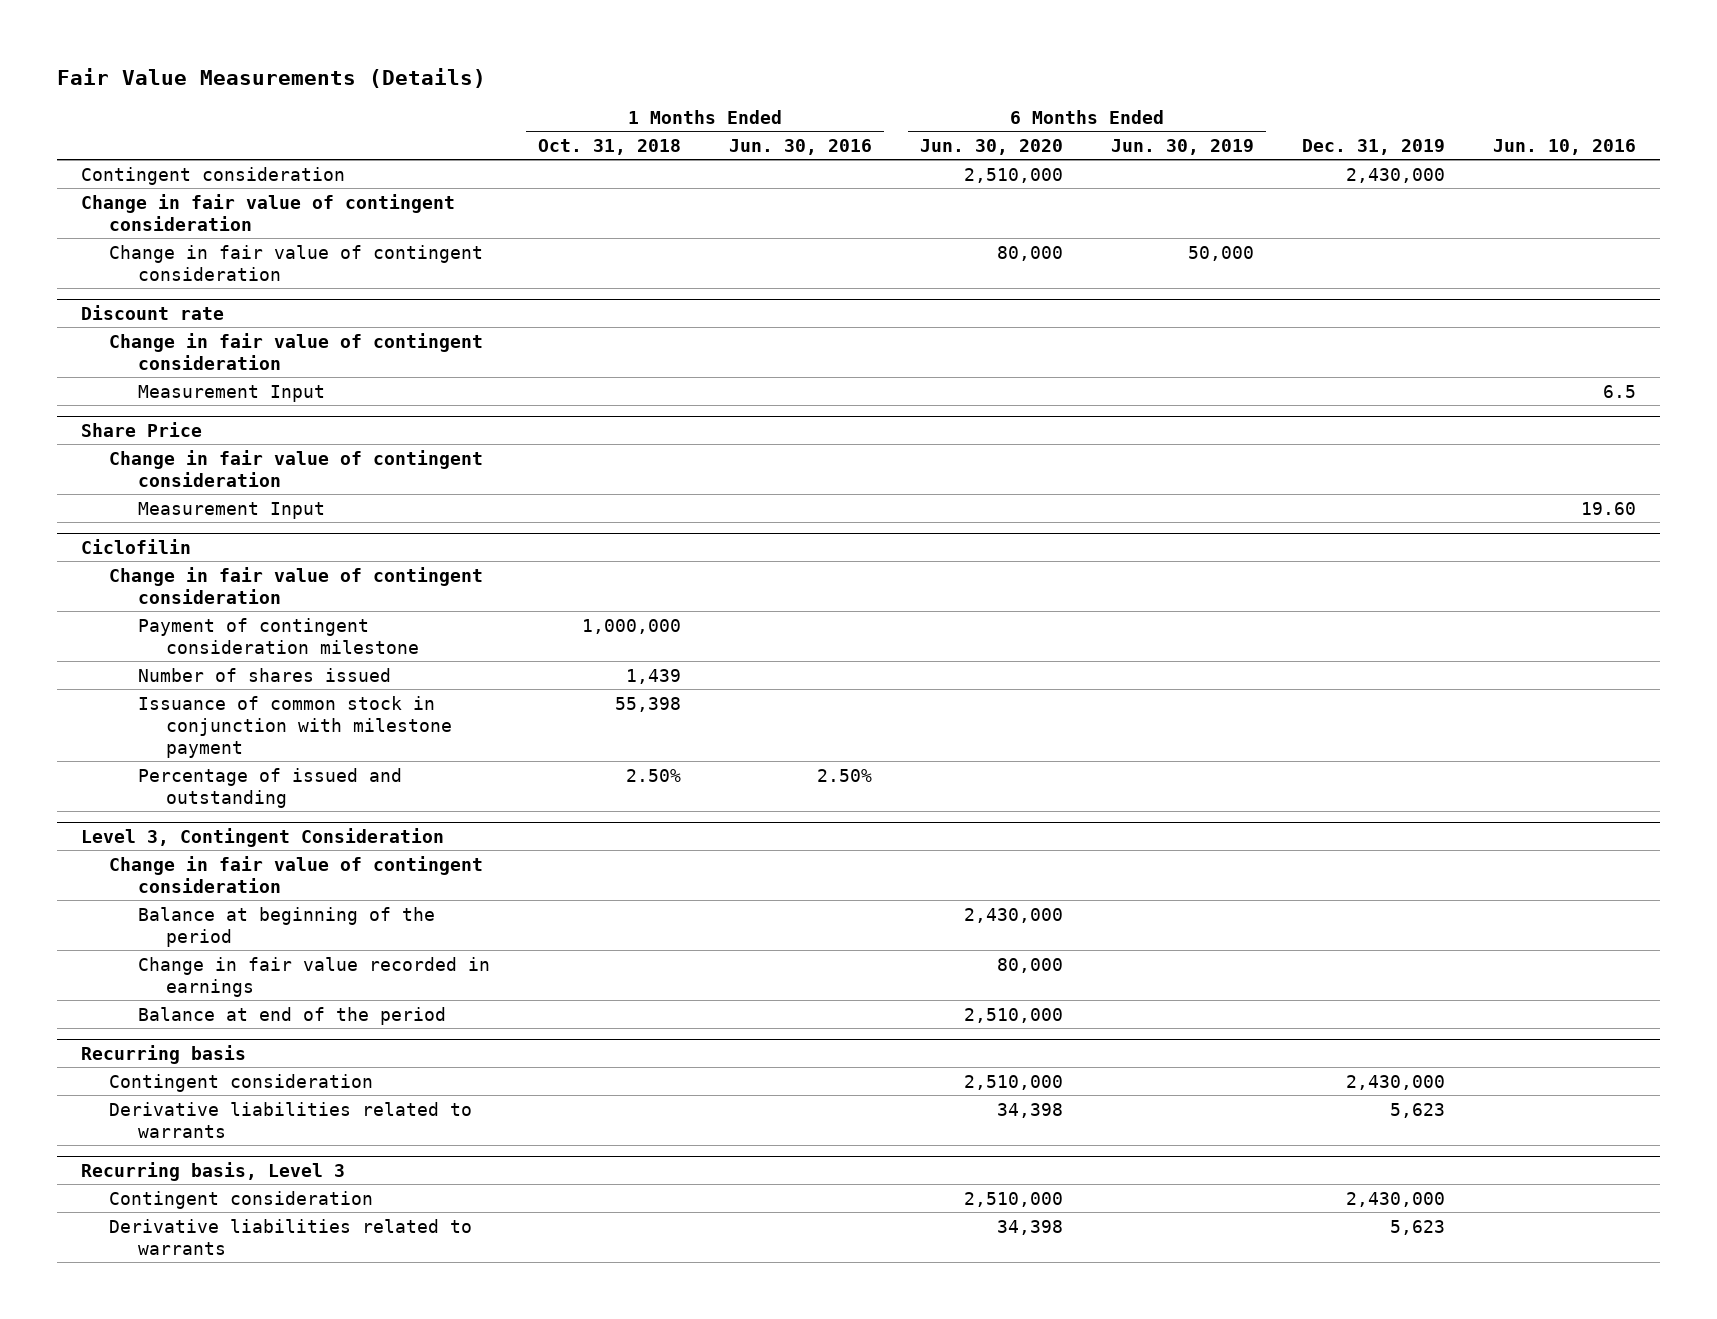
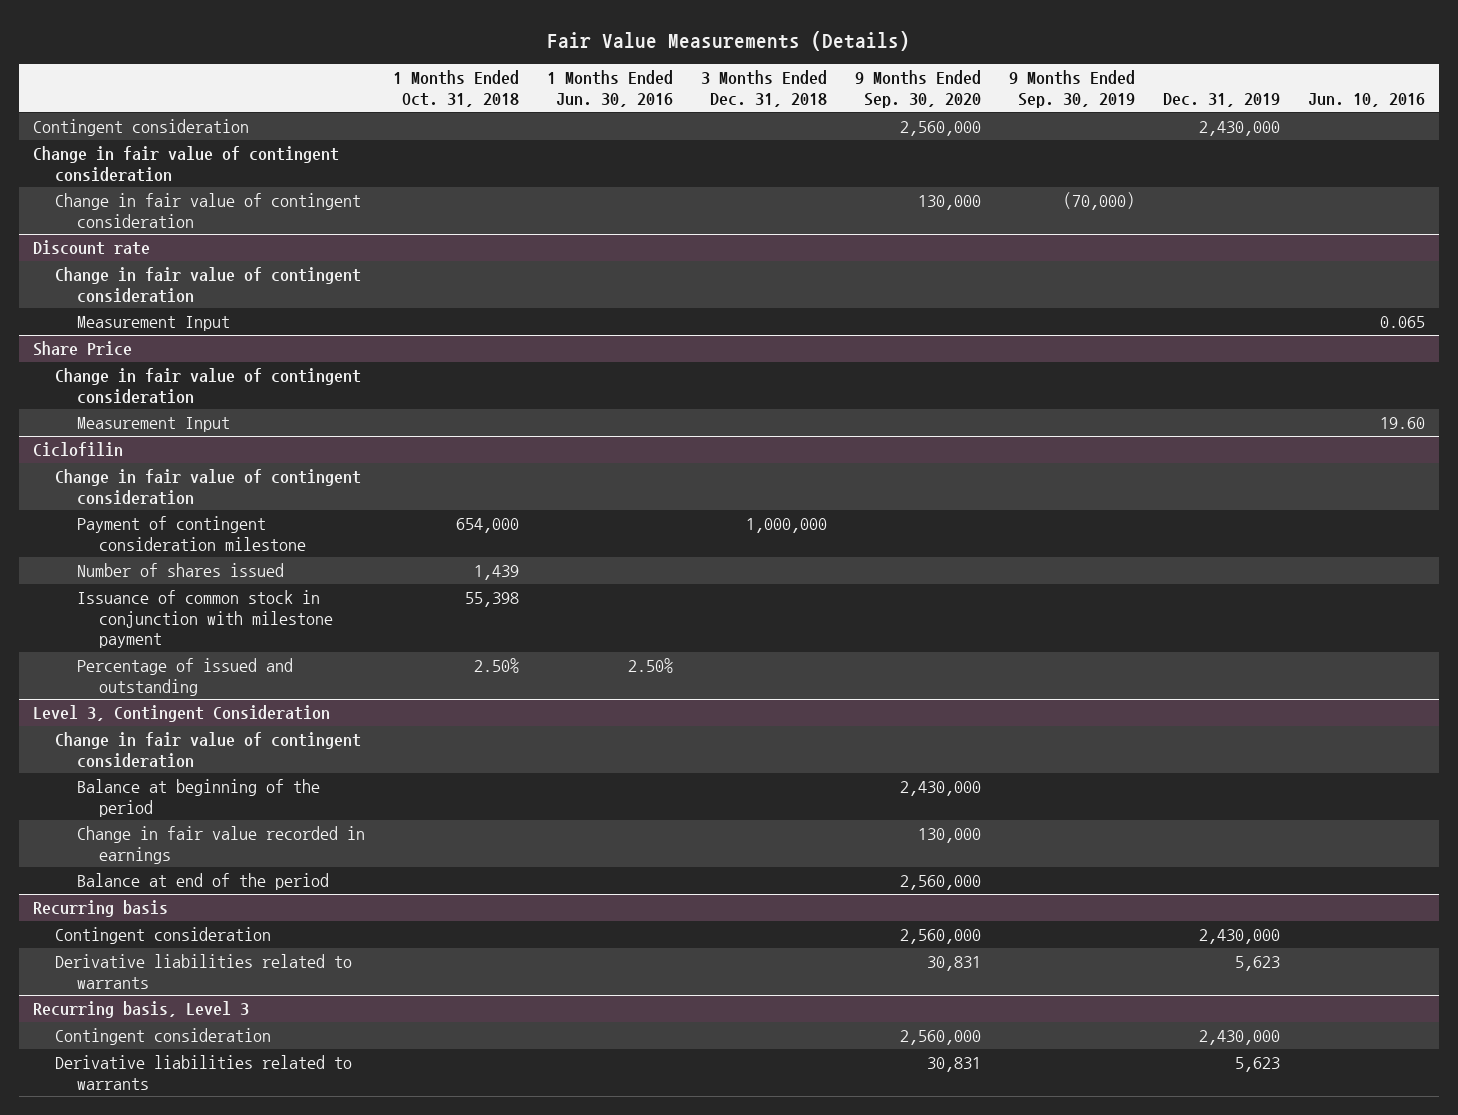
- | 1 Months Ended Oct. 31, 2018 | 1 Months Ended Jun. 30, 2016 | 6 Months Ended Jun. 30, 2020 | 6 Months Ended Jun. 30, 2019 | Dec. 31, 2019 | Jun. 10, 2016
+ | 1 Months Ended Oct. 31, 2018 | 1 Months Ended Jun. 30, 2016 | 3 Months Ended Dec. 31, 2018 | 9 Months Ended Sep. 30, 2020 | 9 Months Ended Sep. 30, 2019 | Dec. 31, 2019 | Jun. 10, 2016
@ Discount rate
- Measurement Input | | | | | | 6.5
+ Measurement Input | | | | | | | 0.065
@ Ciclofilin
- Payment of contingent consideration milestone | 1,000,000 | | | | |
+ Payment of contingent consideration milestone | 654,000 | | 1,000,000 | | | |

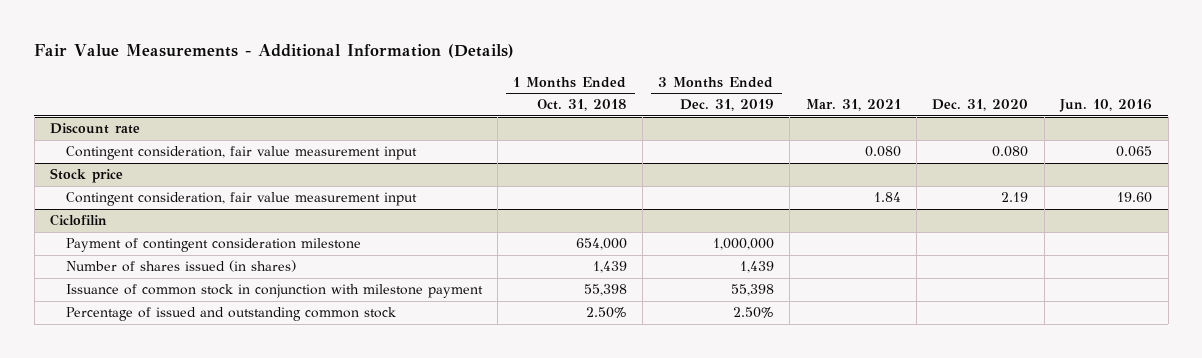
- Fair Value Measurements (Details)
+ Fair Value Measurements - Additional Information (Details)
- | 1 Months Ended Oct. 31, 2018 | 1 Months Ended Jun. 30, 2016 | 3 Months Ended Dec. 31, 2018 | 9 Months Ended Sep. 30, 2020 | 9 Months Ended Sep. 30, 2019 | Dec. 31, 2019 | Jun. 10, 2016
+ | 1 Months Ended Oct. 31, 2018 | 3 Months Ended Dec. 31, 2019 | Mar. 31, 2021 | Dec. 31, 2020 | Jun. 10, 2016
- Contingent consideration | | | | 2,560,000 | | 2,430,000 |
- Change in fair value of contingent consideration
- Change in fair value of contingent consideration | | | | 130,000 | (70,000) | |
@ Discount rate
- Change in fair value of contingent consideration
- Measurement Input | | | | | | | 0.065
- Share Price
- Change in fair value of contingent consideration
- Measurement Input | | | | | | | 19.60
@ Discount rate
+ Contingent consideration, fair value measurement input | | | 0.080 | 0.080 | 0.065
+ Stock price
+ Contingent consideration, fair value measurement input | | | 1.84 | 2.19 | 19.60
@ Ciclofilin
- Change in fair value of contingent consideration
- Number of shares issued | 1,439 | | | | | |
+ Number of shares issued (in shares) | 1,439 | 1,439 | | |
- Percentage of issued and outstanding | 2.50% | 2.50% | | | | |
- Level 3, Contingent Consideration
- Change in fair value of contingent consideration
- Balance at beginning of the period | | | | 2,430,000 | | |
- Change in fair value recorded in earnings | | | | 130,000 | | |
- Balance at end of the period | | | | 2,560,000 | | |
- Recurring basis
- Contingent consideration | | | | 2,560,000 | | 2,430,000 |
- Derivative liabilities related to warrants | | | | 30,831 | | 5,623 |
- Recurring basis, Level 3
- Contingent consideration | | | | 2,560,000 | | 2,430,000 |
- Derivative liabilities related to warrants | | | | 30,831 | | 5,623 |
@ Ciclofilin
+ Percentage of issued and outstanding common stock | 2.50% | 2.50% | | |

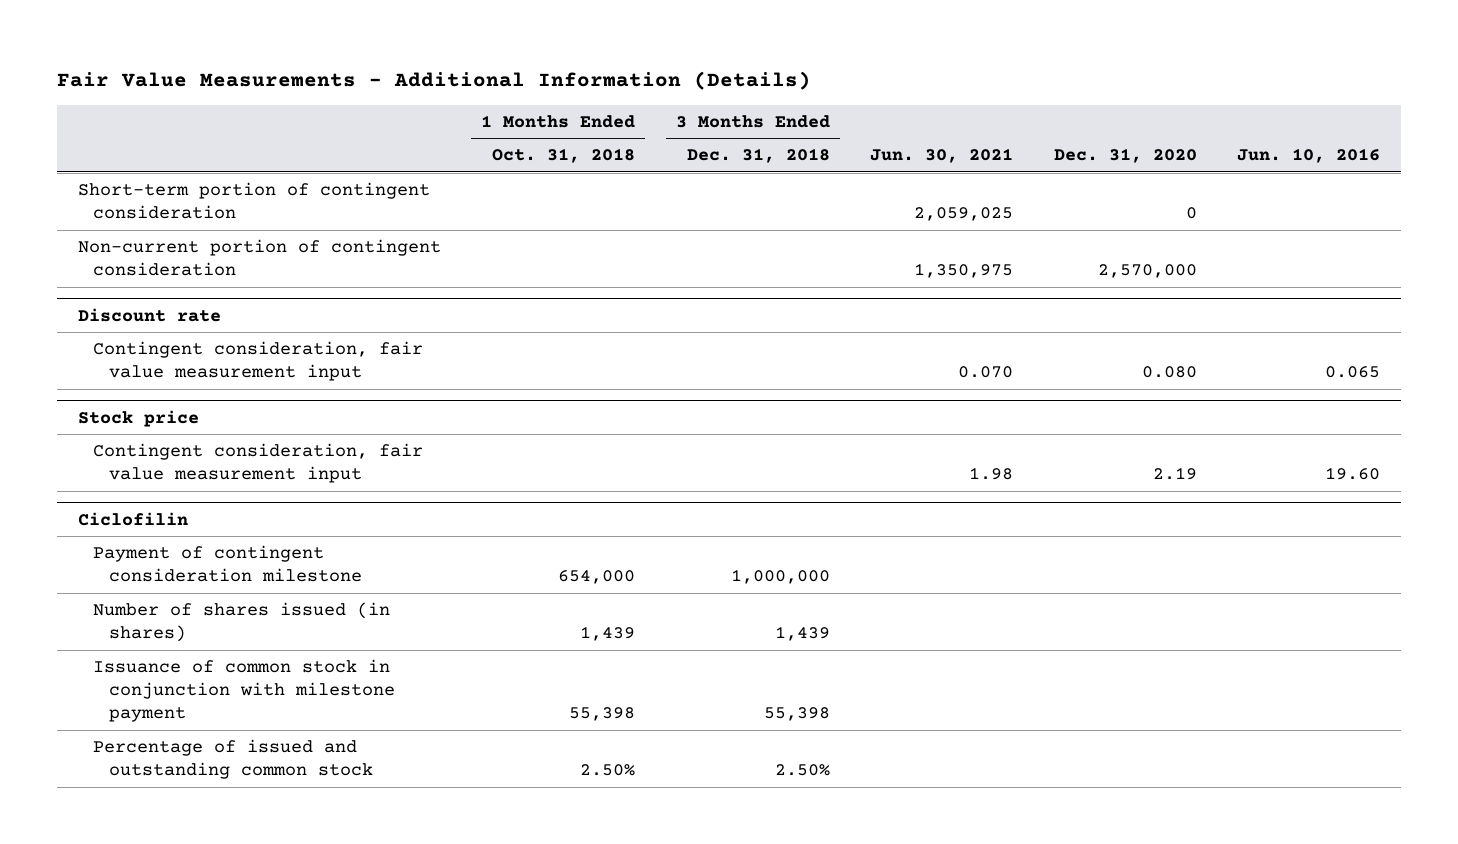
- | 1 Months Ended Oct. 31, 2018 | 3 Months Ended Dec. 31, 2019 | Mar. 31, 2021 | Dec. 31, 2020 | Jun. 10, 2016
+ | 1 Months Ended Oct. 31, 2018 | 3 Months Ended Dec. 31, 2018 | Jun. 30, 2021 | Dec. 31, 2020 | Jun. 10, 2016
+ Short-term portion of contingent consideration | | | 2,059,025 | 0 |
+ Non-current portion of contingent consideration | | | 1,350,975 | 2,570,000 |

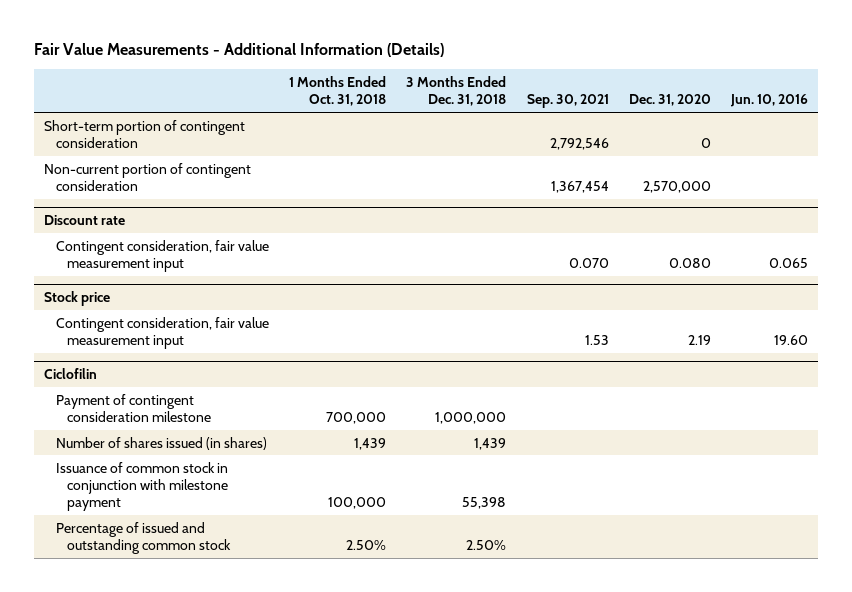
- | 1 Months Ended Oct. 31, 2018 | 3 Months Ended Dec. 31, 2018 | Jun. 30, 2021 | Dec. 31, 2020 | Jun. 10, 2016
+ | 1 Months Ended Oct. 31, 2018 | 3 Months Ended Dec. 31, 2018 | Sep. 30, 2021 | Dec. 31, 2020 | Jun. 10, 2016
@ Ciclofilin
- Payment of contingent consideration milestone | 654,000 | 1,000,000 | | |
+ Payment of contingent consideration milestone | 700,000 | 1,000,000 | | |
- Issuance of common stock in conjunction with milestone payment | 55,398 | 55,398 | | |
+ Issuance of common stock in conjunction with milestone payment | 100,000 | 55,398 | | |

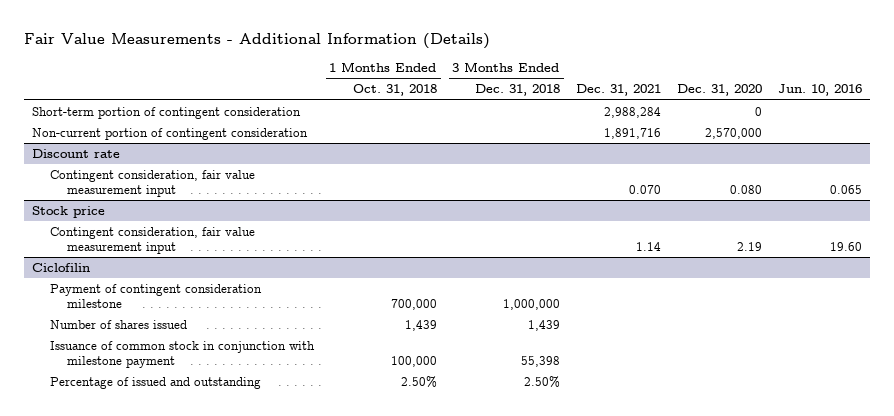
- | 1 Months Ended Oct. 31, 2018 | 3 Months Ended Dec. 31, 2018 | Sep. 30, 2021 | Dec. 31, 2020 | Jun. 10, 2016
+ | 1 Months Ended Oct. 31, 2018 | 3 Months Ended Dec. 31, 2018 | Dec. 31, 2021 | Dec. 31, 2020 | Jun. 10, 2016
@ Ciclofilin
- Number of shares issued (in shares) | 1,439 | 1,439 | | |
+ Number of shares issued | 1,439 | 1,439 | | |
- Percentage of issued and outstanding common stock | 2.50% | 2.50% | | |
+ Percentage of issued and outstanding | 2.50% | 2.50% | | |

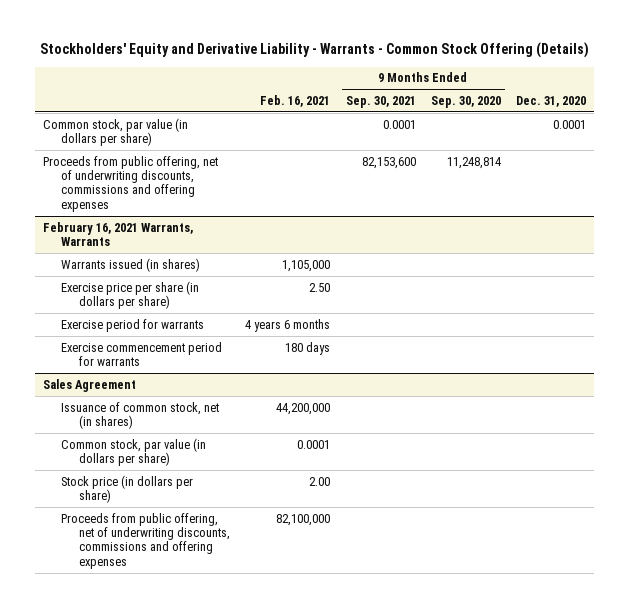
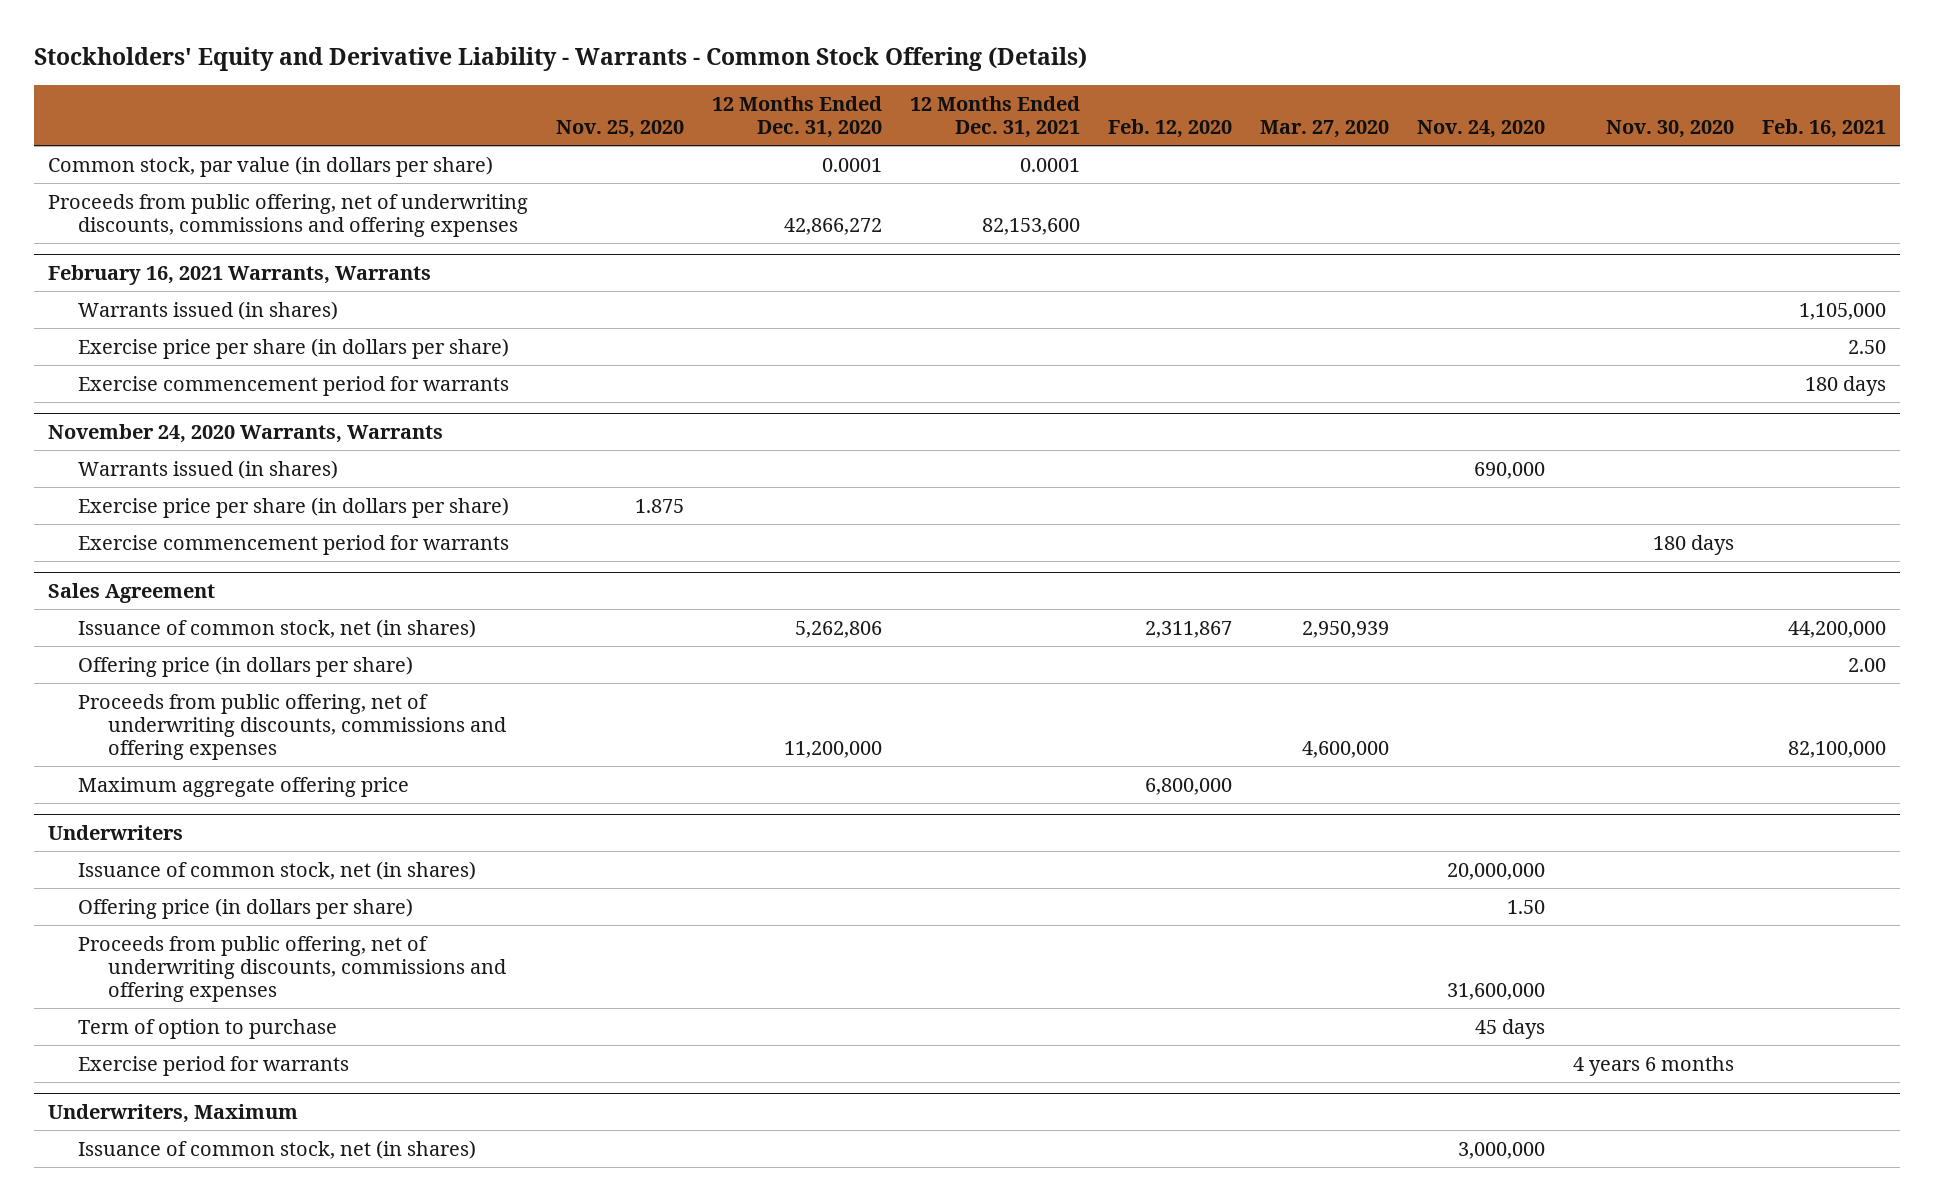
- | Feb. 16, 2021 | 9 Months Ended Sep. 30, 2021 | 9 Months Ended Sep. 30, 2020 | Dec. 31, 2020
+ | Nov. 25, 2020 | 12 Months Ended Dec. 31, 2020 | 12 Months Ended Dec. 31, 2021 | Feb. 12, 2020 | Mar. 27, 2020 | Nov. 24, 2020 | Nov. 30, 2020 | Feb. 16, 2021
@ February 16, 2021 Warrants, Warrants
- Exercise period for warrants | 4 years 6 months | | |
+ November 24, 2020 Warrants, Warrants
+ Warrants issued (in shares) | | | | | | 690,000 | |
+ Exercise price per share (in dollars per share) | 1.875 | | | | | | |
+ Exercise commencement period for warrants | | | | | | | 180 days |
@ Sales Agreement
- Common stock, par value (in dollars per share) | 0.0001 | | |
- Stock price (in dollars per share) | 2.00 | | |
+ Offering price (in dollars per share) | | | | | | | | 2.00
+ Maximum aggregate offering price | | | | 6,800,000 | | | |
+ Underwriters
+ Issuance of common stock, net (in shares) | | | | | | 20,000,000 | |
+ Offering price (in dollars per share) | | | | | | 1.50 | |
+ Proceeds from public offering, net of underwriting discounts, commissions and offering expenses | | | | | | 31,600,000 | |
+ Term of option to purchase | | | | | | 45 days | |
+ Exercise period for warrants | | | | | | | 4 years 6 months |
+ Underwriters, Maximum
+ Issuance of common stock, net (in shares) | | | | | | 3,000,000 | |

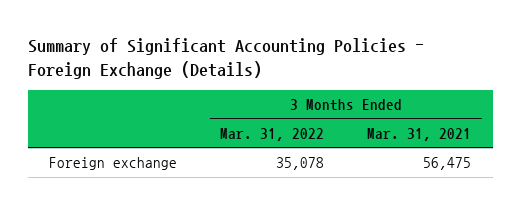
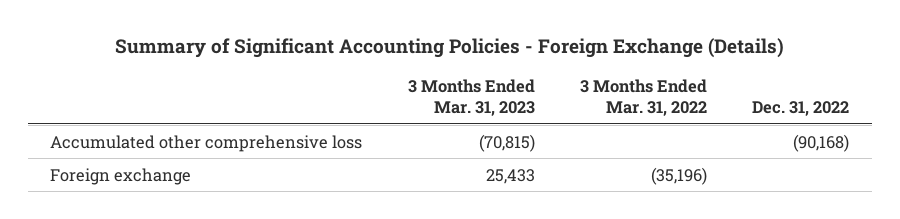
- | 3 Months Ended Mar. 31, 2022 | 3 Months Ended Mar. 31, 2021
+ | 3 Months Ended Mar. 31, 2023 | 3 Months Ended Mar. 31, 2022 | Dec. 31, 2022
- Foreign exchange | 35,078 | 56,475
+ Accumulated other comprehensive loss | (70,815) | | (90,168)
+ Foreign exchange | 25,433 | (35,196) |

